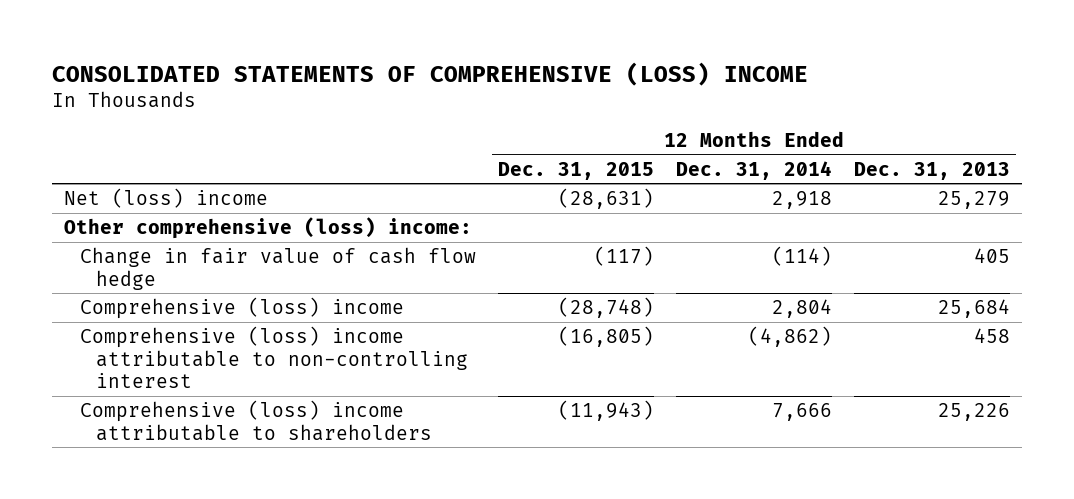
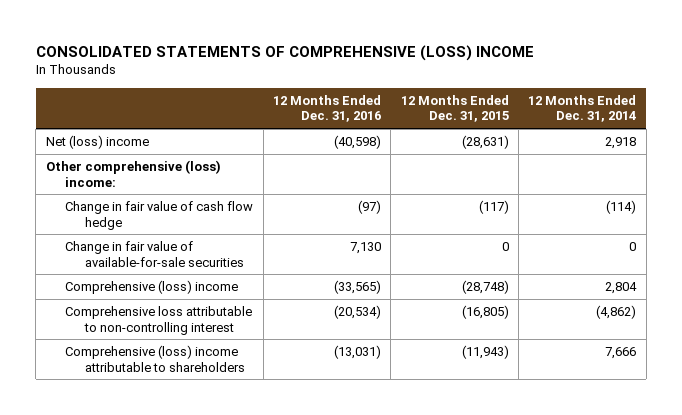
- | 12 Months Ended Dec. 31, 2015 | 12 Months Ended Dec. 31, 2014 | 12 Months Ended Dec. 31, 2013
+ | 12 Months Ended Dec. 31, 2016 | 12 Months Ended Dec. 31, 2015 | 12 Months Ended Dec. 31, 2014
+ Change in fair value of available-for-sale securities | 7,130 | 0 | 0
- Comprehensive (loss) income attributable to non-controlling interest | (16,805) | (4,862) | 458
+ Comprehensive loss attributable to non-controlling interest | (20,534) | (16,805) | (4,862)

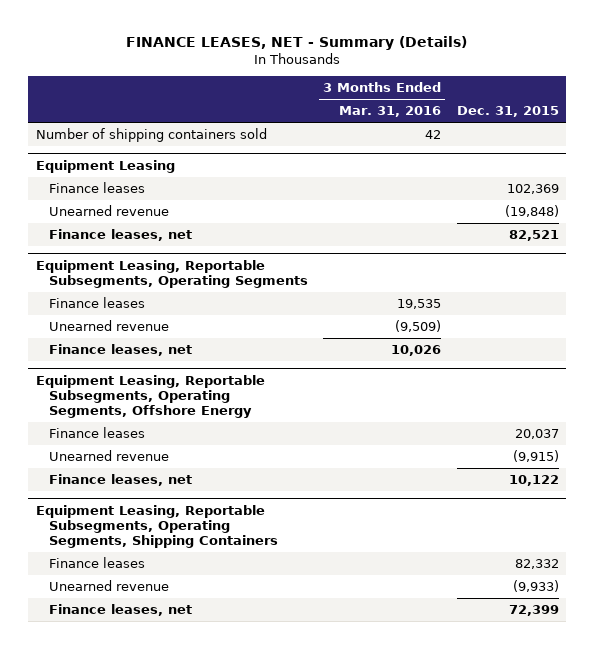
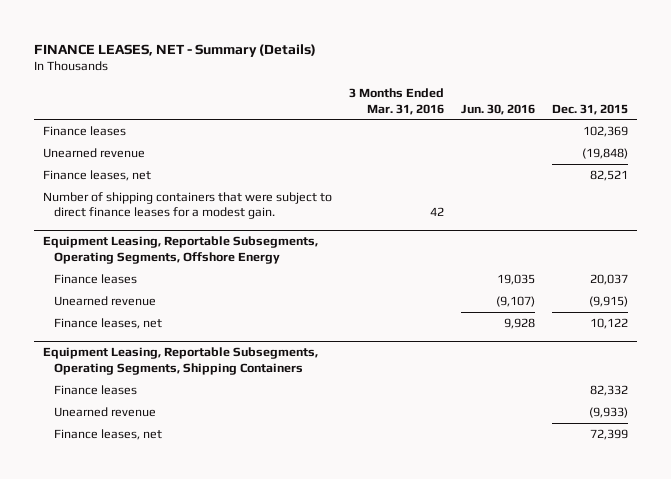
- | 3 Months Ended Mar. 31, 2016 | Dec. 31, 2015
+ | 3 Months Ended Mar. 31, 2016 | Jun. 30, 2016 | Dec. 31, 2015
- Number of shipping containers sold | 42 |
- Equipment Leasing
- Equipment Leasing, Reportable Subsegments, Operating Segments
- Finance leases | 19,535 |
- Unearned revenue | (9,509) |
- Finance leases, net | 10,026 |
+ Number of shipping containers that were subject to direct finance leases for a modest gain. | 42 | |

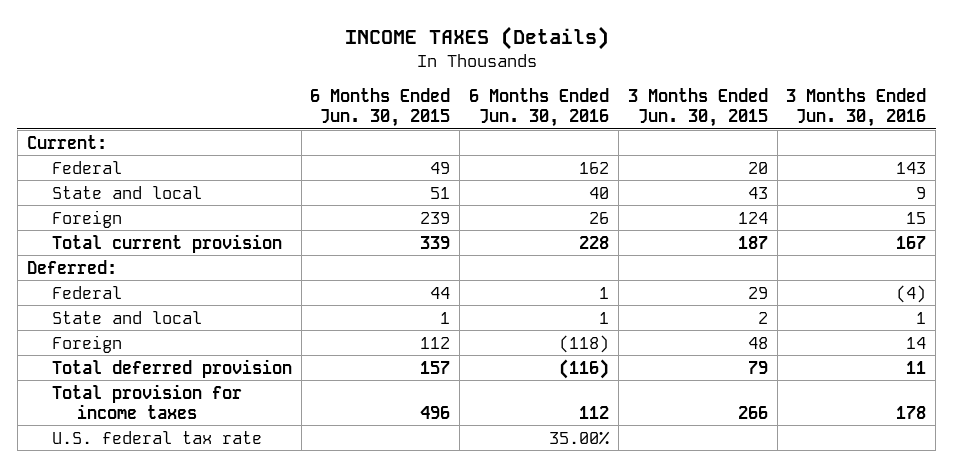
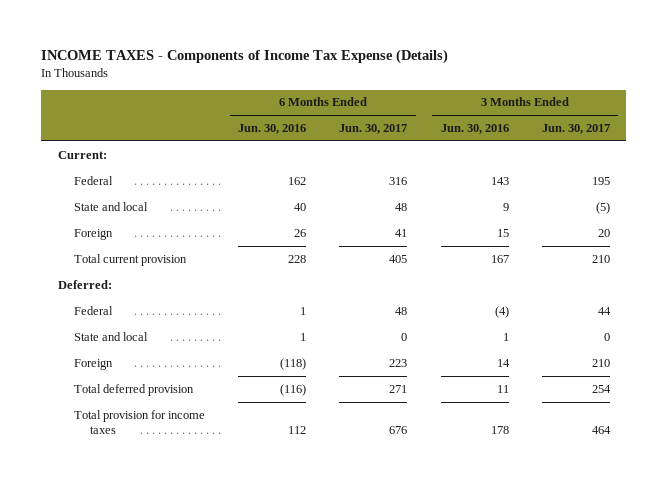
- INCOME TAXES (Details)
+ INCOME TAXES - Components of Income Tax Expense (Details)
- | 6 Months Ended Jun. 30, 2015 | 6 Months Ended Jun. 30, 2016 | 3 Months Ended Jun. 30, 2015 | 3 Months Ended Jun. 30, 2016
+ | 6 Months Ended Jun. 30, 2016 | 6 Months Ended Jun. 30, 2017 | 3 Months Ended Jun. 30, 2016 | 3 Months Ended Jun. 30, 2017
- U.S. federal tax rate | | 35.00% | |

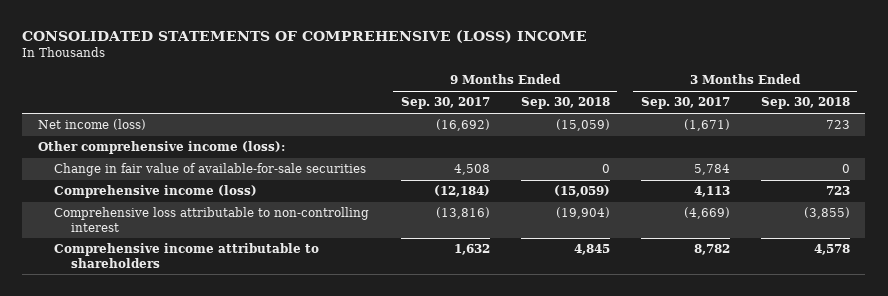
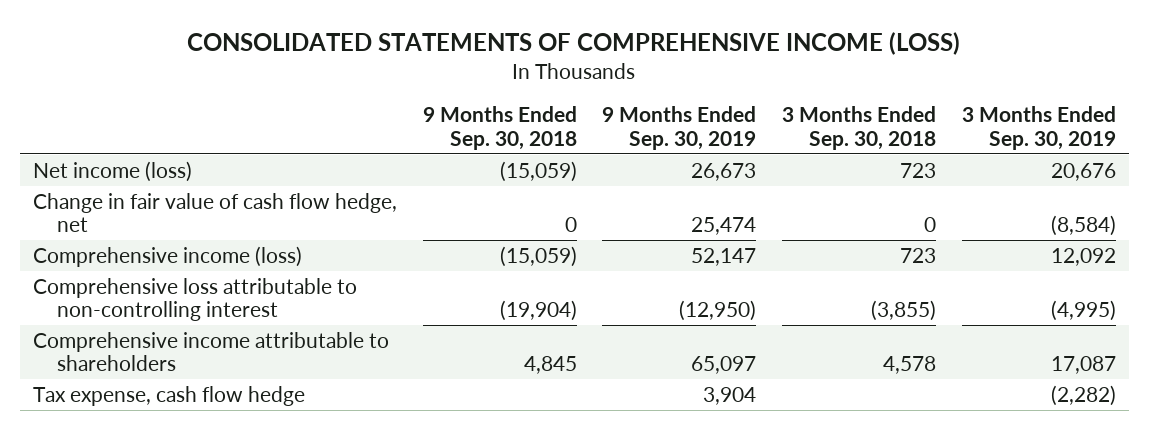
- CONSOLIDATED STATEMENTS OF COMPREHENSIVE (LOSS) INCOME
+ CONSOLIDATED STATEMENTS OF COMPREHENSIVE INCOME (LOSS)
- | 9 Months Ended Sep. 30, 2017 | 9 Months Ended Sep. 30, 2018 | 3 Months Ended Sep. 30, 2017 | 3 Months Ended Sep. 30, 2018
+ | 9 Months Ended Sep. 30, 2018 | 9 Months Ended Sep. 30, 2019 | 3 Months Ended Sep. 30, 2018 | 3 Months Ended Sep. 30, 2019
- Other comprehensive income (loss):
- Change in fair value of available-for-sale securities | 4,508 | 0 | 5,784 | 0
+ Change in fair value of cash flow hedge, net | 0 | 25,474 | 0 | (8,584)
+ Tax expense, cash flow hedge | | 3,904 | | (2,282)

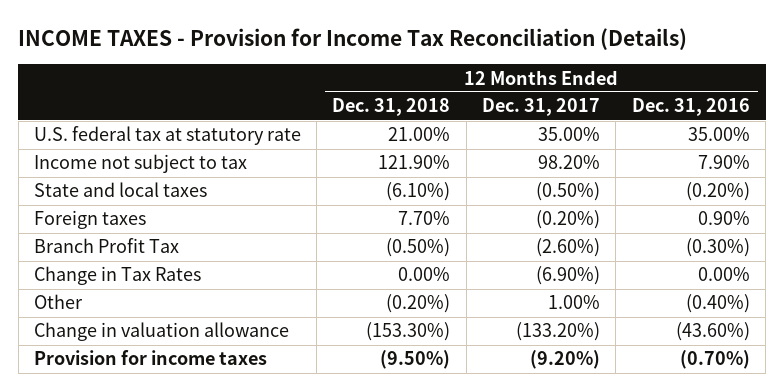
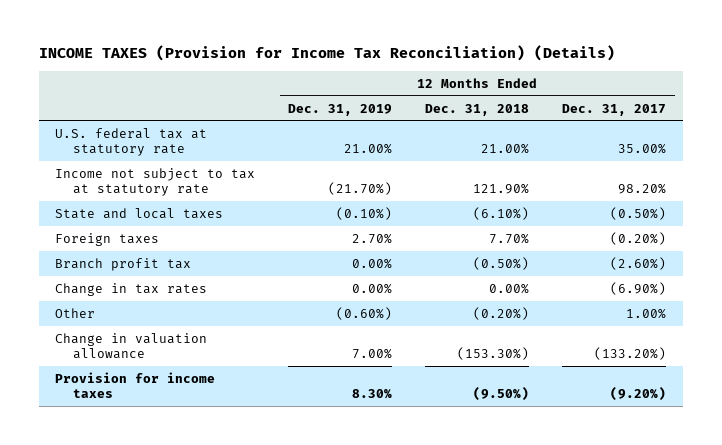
- INCOME TAXES - Provision for Income Tax Reconciliation (Details)
+ INCOME TAXES (Provision for Income Tax Reconciliation) (Details)
- | 12 Months Ended Dec. 31, 2018 | 12 Months Ended Dec. 31, 2017 | 12 Months Ended Dec. 31, 2016
+ | 12 Months Ended Dec. 31, 2019 | 12 Months Ended Dec. 31, 2018 | 12 Months Ended Dec. 31, 2017
- Income not subject to tax | 121.90% | 98.20% | 7.90%
+ Income not subject to tax at statutory rate | (21.70%) | 121.90% | 98.20%
- Branch Profit Tax | (0.50%) | (2.60%) | (0.30%)
- Change in Tax Rates | 0.00% | (6.90%) | 0.00%
+ Branch profit tax | 0.00% | (0.50%) | (2.60%)
+ Change in tax rates | 0.00% | 0.00% | (6.90%)

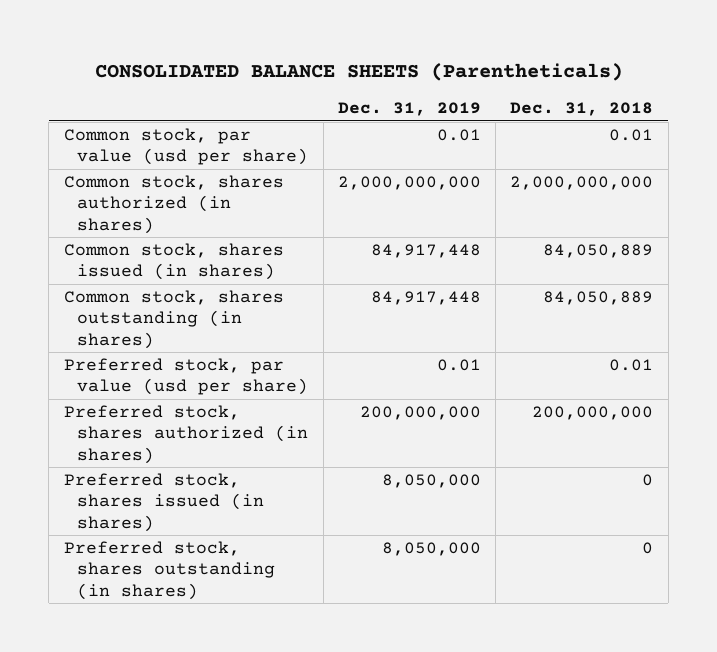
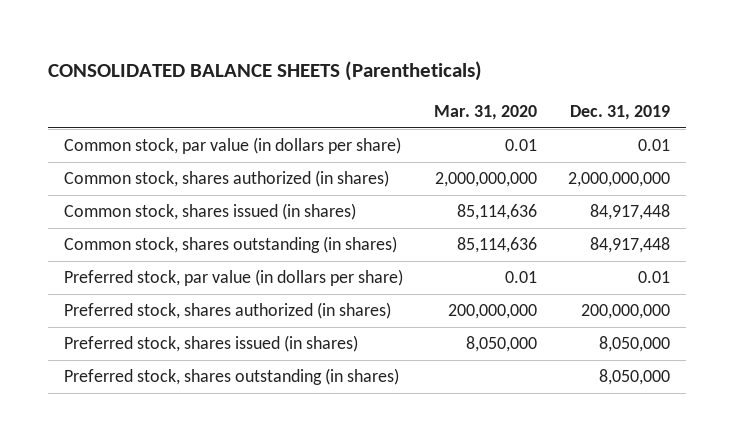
- | Dec. 31, 2019 | Dec. 31, 2018
+ | Mar. 31, 2020 | Dec. 31, 2019
- Common stock, par value (usd per share) | 0.01 | 0.01
+ Common stock, par value (in dollars per share) | 0.01 | 0.01
- Preferred stock, par value (usd per share) | 0.01 | 0.01
+ Preferred stock, par value (in dollars per share) | 0.01 | 0.01

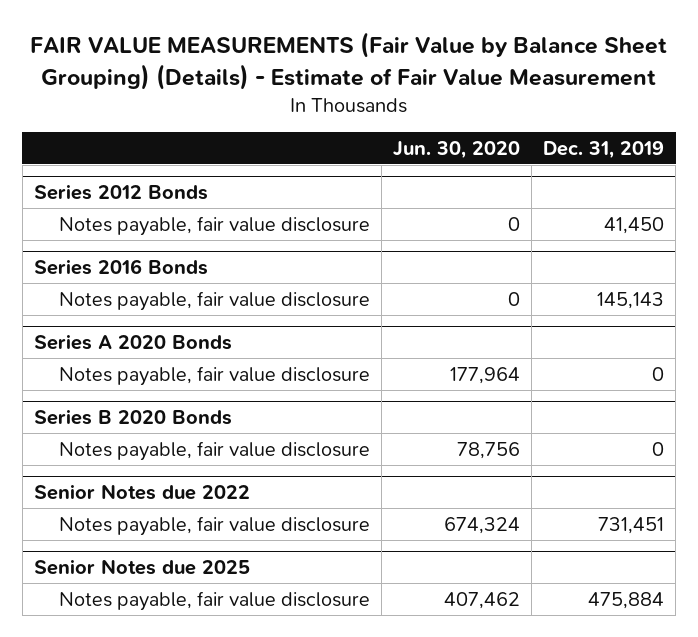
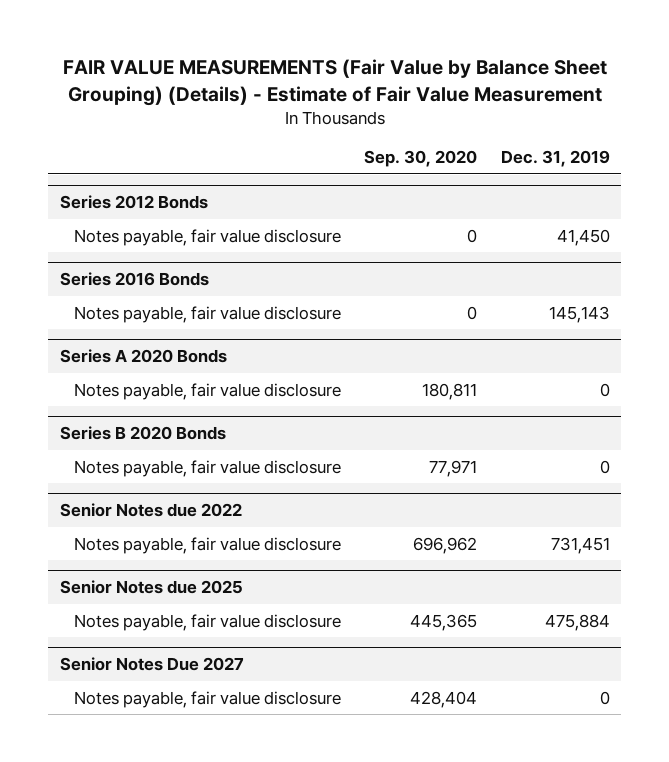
- | Jun. 30, 2020 | Dec. 31, 2019
+ | Sep. 30, 2020 | Dec. 31, 2019
+ Senior Notes Due 2027
+ Notes payable, fair value disclosure | 428,404 | 0

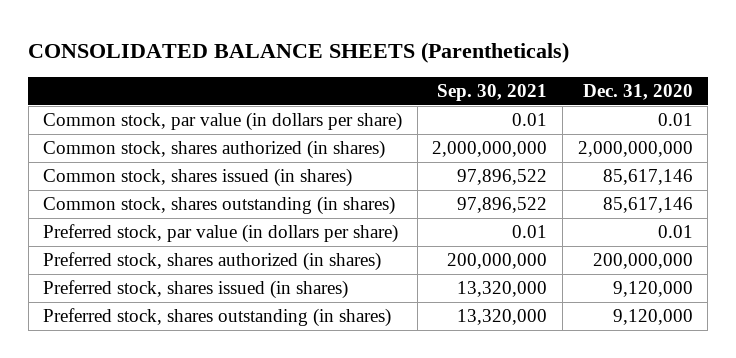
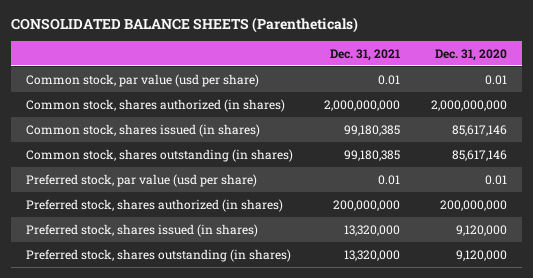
- | Sep. 30, 2021 | Dec. 31, 2020
+ | Dec. 31, 2021 | Dec. 31, 2020
- Common stock, par value (in dollars per share) | 0.01 | 0.01
+ Common stock, par value (usd per share) | 0.01 | 0.01
- Preferred stock, par value (in dollars per share) | 0.01 | 0.01
+ Preferred stock, par value (usd per share) | 0.01 | 0.01

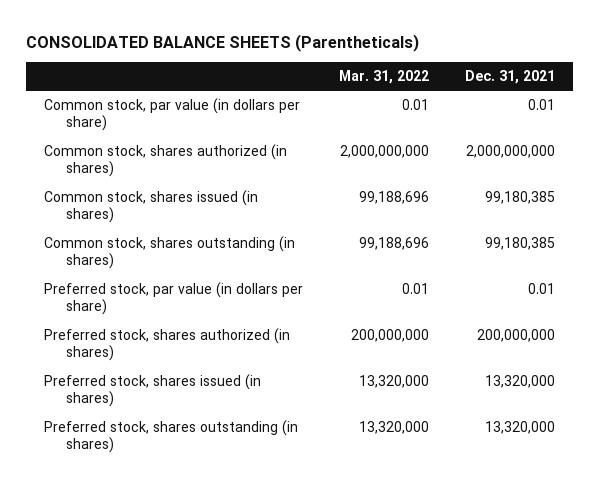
- | Dec. 31, 2021 | Dec. 31, 2020
+ | Mar. 31, 2022 | Dec. 31, 2021
- Common stock, par value (usd per share) | 0.01 | 0.01
+ Common stock, par value (in dollars per share) | 0.01 | 0.01
- Preferred stock, par value (usd per share) | 0.01 | 0.01
+ Preferred stock, par value (in dollars per share) | 0.01 | 0.01

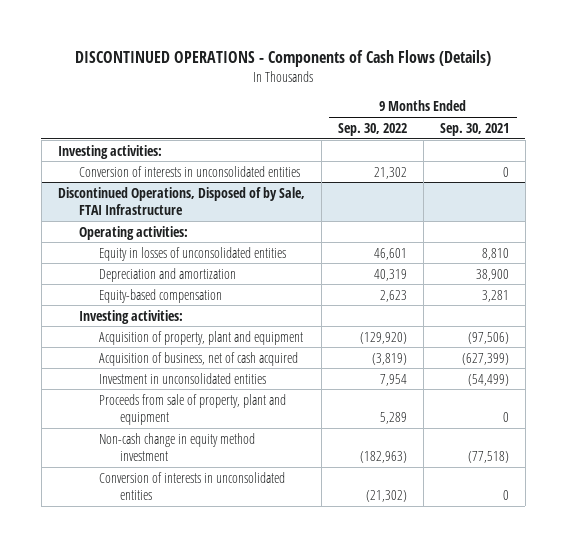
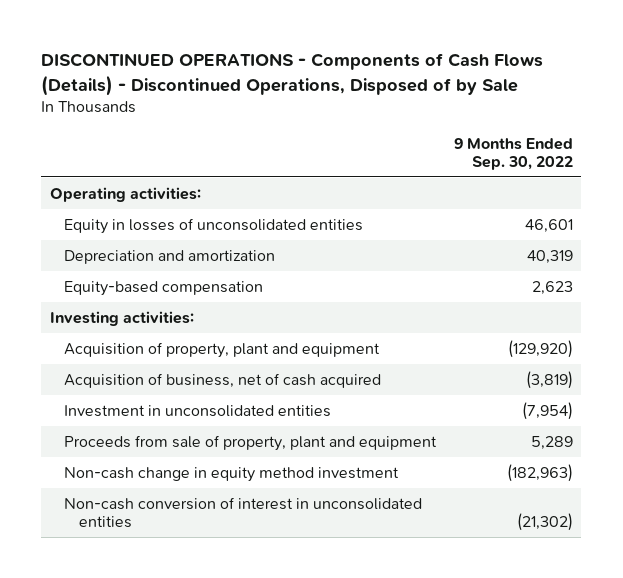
- DISCONTINUED OPERATIONS - Components of Cash Flows (Details)
+ DISCONTINUED OPERATIONS - Components of Cash Flows (Details) - Discontinued Operations, Disposed of by Sale
- | 9 Months Ended Sep. 30, 2022 | 9 Months Ended Sep. 30, 2021
+ | 9 Months Ended Sep. 30, 2022
- Investing activities:
- Conversion of interests in unconsolidated entities | 21,302 | 0
- Discontinued Operations, Disposed of by Sale, FTAI Infrastructure
- Investment in unconsolidated entities | 7,954 | (54,499)
+ Investment in unconsolidated entities | (7,954)
- Conversion of interests in unconsolidated entities | (21,302) | 0
+ Non-cash conversion of interest in unconsolidated entities | (21,302)

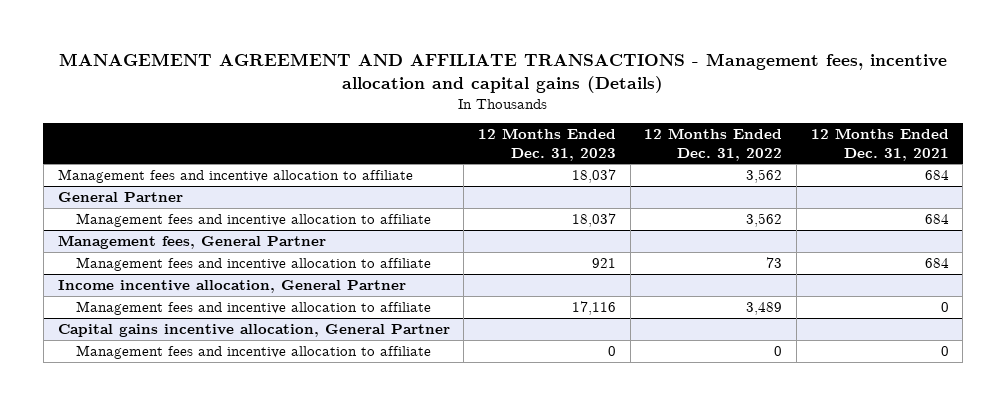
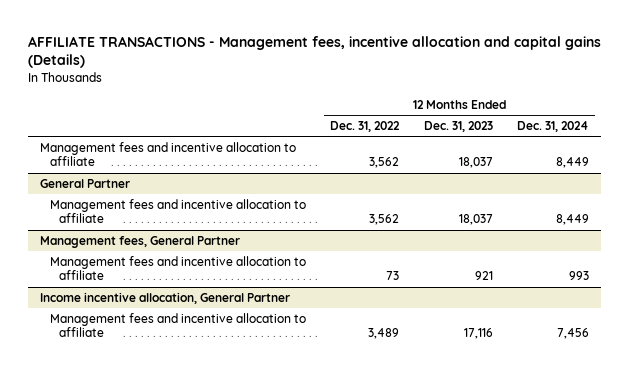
- MANAGEMENT AGREEMENT AND AFFILIATE TRANSACTIONS - Management fees, incentive allocation and capital gains (Details)
+ AFFILIATE TRANSACTIONS - Management fees, incentive allocation and capital gains (Details)
- | 12 Months Ended Dec. 31, 2023 | 12 Months Ended Dec. 31, 2022 | 12 Months Ended Dec. 31, 2021
+ | 12 Months Ended Dec. 31, 2022 | 12 Months Ended Dec. 31, 2023 | 12 Months Ended Dec. 31, 2024
- Capital gains incentive allocation, General Partner
- Management fees and incentive allocation to affiliate | 0 | 0 | 0

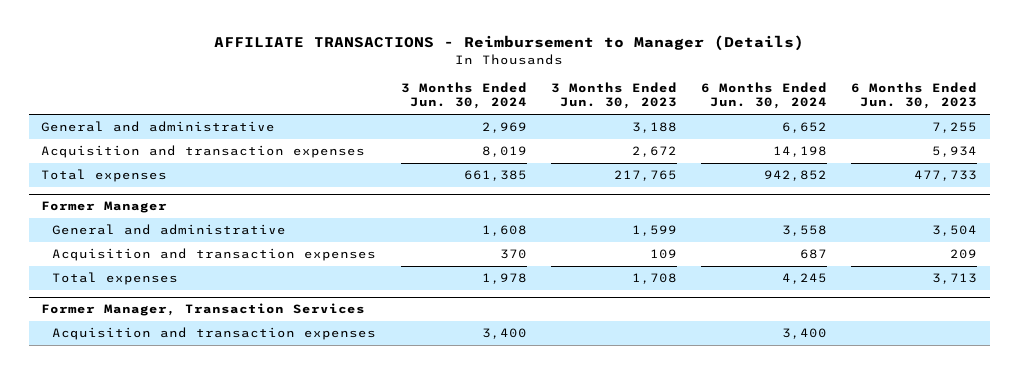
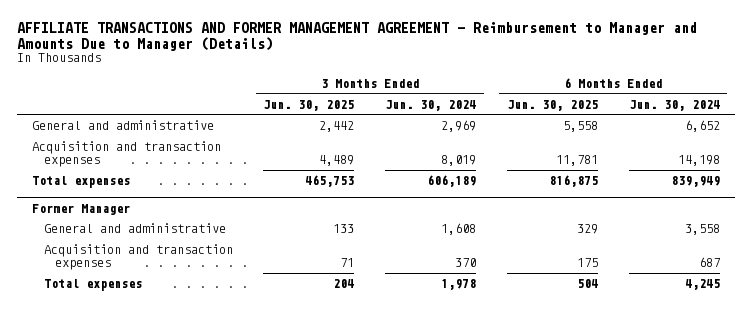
- AFFILIATE TRANSACTIONS - Reimbursement to Manager (Details)
+ AFFILIATE TRANSACTIONS AND FORMER MANAGEMENT AGREEMENT - Reimbursement to Manager and Amounts Due to Manager (Details)
- | 3 Months Ended Jun. 30, 2024 | 3 Months Ended Jun. 30, 2023 | 6 Months Ended Jun. 30, 2024 | 6 Months Ended Jun. 30, 2023
+ | 3 Months Ended Jun. 30, 2025 | 3 Months Ended Jun. 30, 2024 | 6 Months Ended Jun. 30, 2025 | 6 Months Ended Jun. 30, 2024
- Total expenses | 661,385 | 217,765 | 942,852 | 477,733
+ Total expenses | 465,753 | 606,189 | 816,875 | 839,949
- Former Manager, Transaction Services
- Acquisition and transaction expenses | 3,400 | | 3,400 |

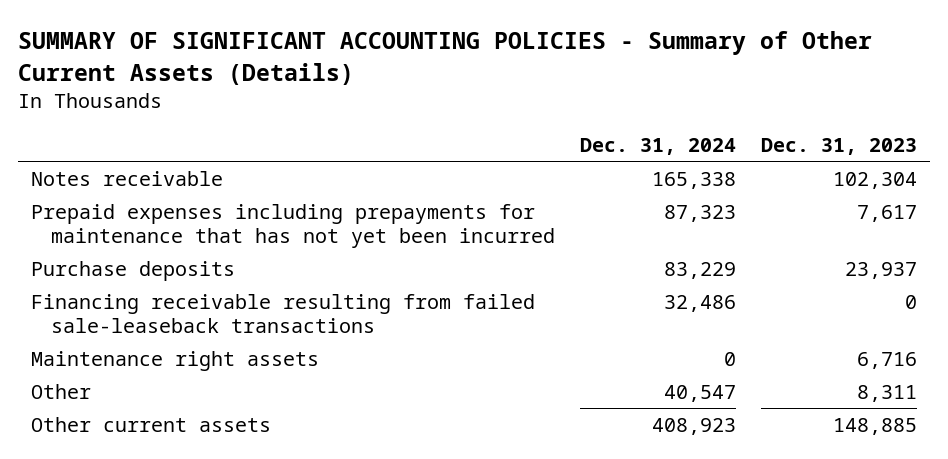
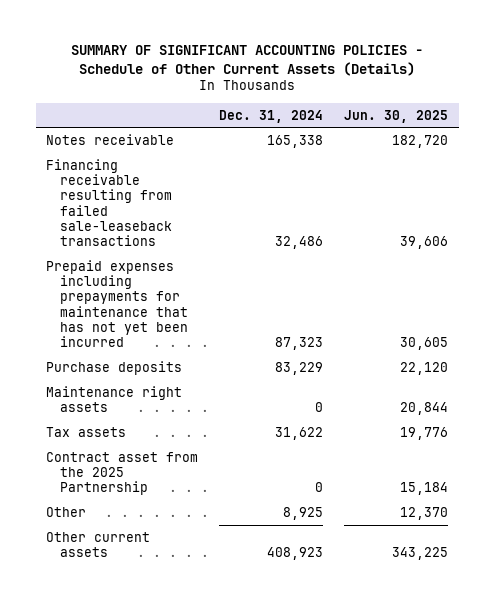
- SUMMARY OF SIGNIFICANT ACCOUNTING POLICIES - Summary of Other Current Assets (Details)
+ SUMMARY OF SIGNIFICANT ACCOUNTING POLICIES - Schedule of Other Current Assets (Details)
- | Dec. 31, 2024 | Dec. 31, 2023
+ | Dec. 31, 2024 | Jun. 30, 2025
moved up: Financing receivable resulting from failed sale-leaseback transactions | 32,486 | 39,606
- Other | 40,547 | 8,311
+ Tax assets | 31,622 | 19,776
+ Contract asset from the 2025 Partnership | 0 | 15,184
+ Other | 8,925 | 12,370

